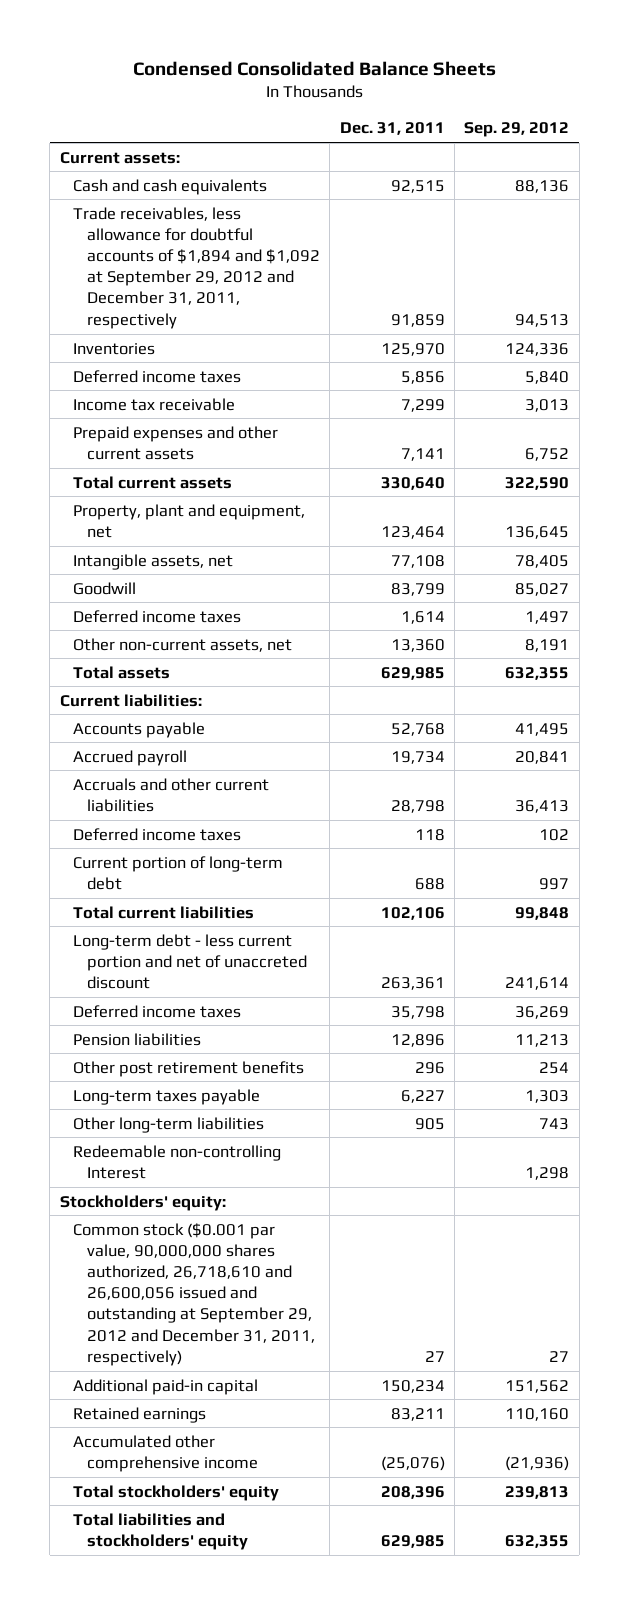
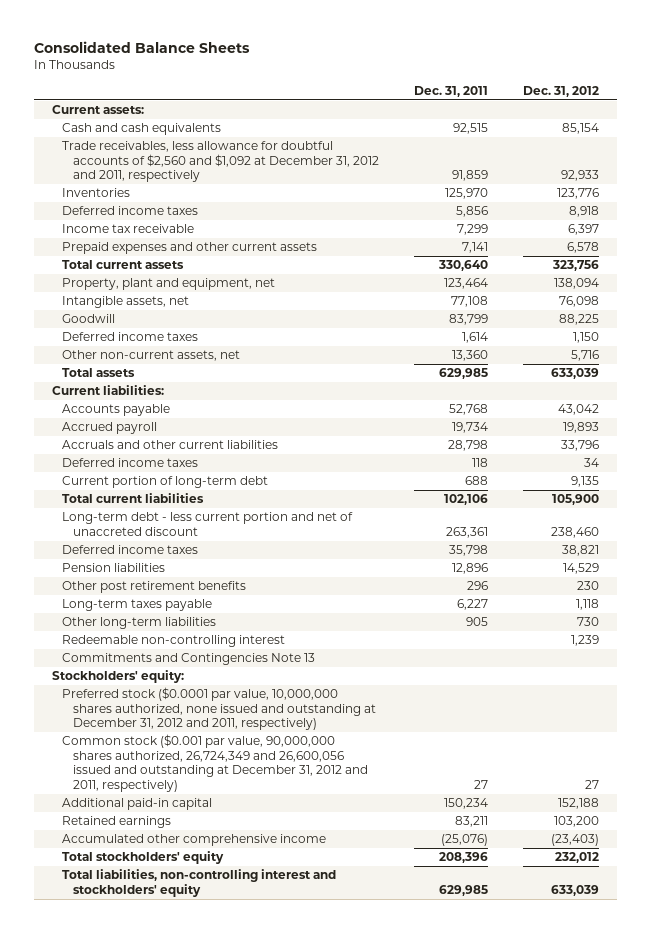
- Condensed Consolidated Balance Sheets
+ Consolidated Balance Sheets
- | Dec. 31, 2011 | Sep. 29, 2012
+ | Dec. 31, 2011 | Dec. 31, 2012
- Trade receivables, less allowance for doubtful accounts of $1,894 and $1,092 at September 29, 2012 and December 31, 2011, respectively | 91,859 | 94,513
+ Trade receivables, less allowance for doubtful accounts of $2,560 and $1,092 at December 31, 2012 and 2011, respectively | 91,859 | 92,933
- Redeemable non-controlling Interest | | 1,298
+ Redeemable non-controlling interest | | 1,239
+ Commitments and Contingencies Note 13
- Common stock ($0.001 par value, 90,000,000 shares authorized, 26,718,610 and 26,600,056 issued and outstanding at September 29, 2012 and December 31, 2011, respectively) | 27 | 27
+ Preferred stock ($0.0001 par value, 10,000,000 shares authorized, none issued and outstanding at December 31, 2012 and 2011, respectively)
+ Common stock ($0.001 par value, 90,000,000 shares authorized, 26,724,349 and 26,600,056 issued and outstanding at December 31, 2012 and 2011, respectively) | 27 | 27
- Total liabilities and stockholders' equity | 629,985 | 632,355
+ Total liabilities, non-controlling interest and stockholders' equity | 629,985 | 633,039

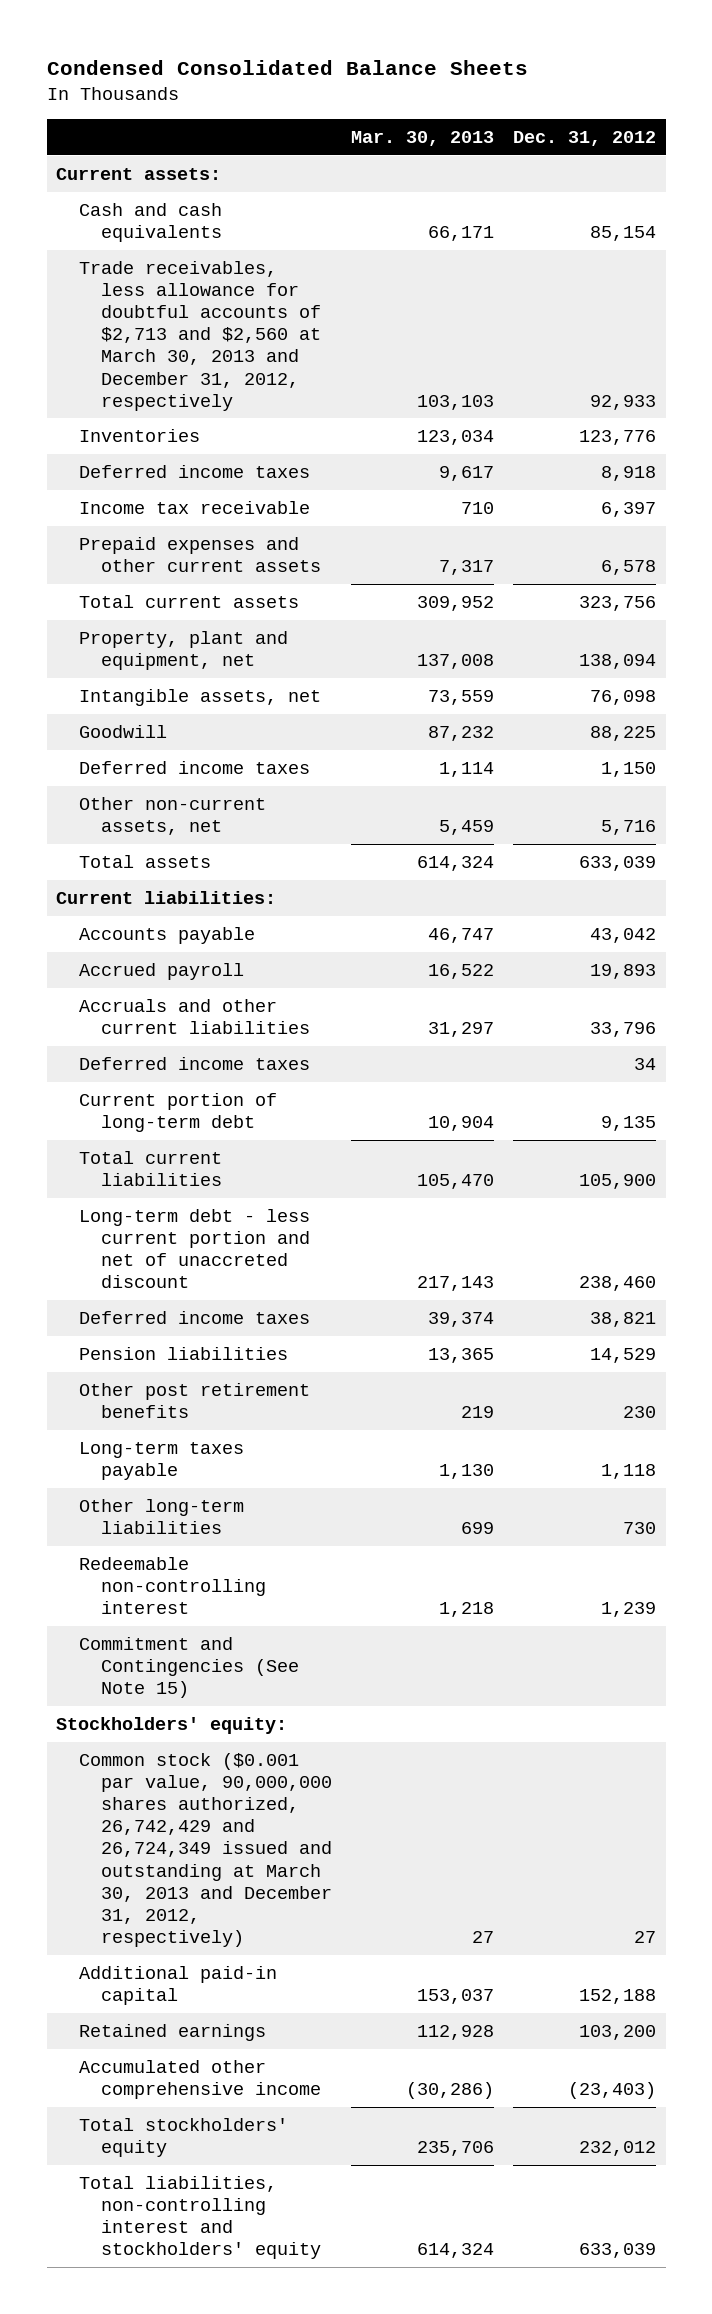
- Consolidated Balance Sheets
+ Condensed Consolidated Balance Sheets
- | Dec. 31, 2011 | Dec. 31, 2012
+ | Mar. 30, 2013 | Dec. 31, 2012
- Trade receivables, less allowance for doubtful accounts of $2,560 and $1,092 at December 31, 2012 and 2011, respectively | 91,859 | 92,933
+ Trade receivables, less allowance for doubtful accounts of $2,713 and $2,560 at March 30, 2013 and December 31, 2012, respectively | 103,103 | 92,933
- Commitments and Contingencies Note 13
+ Commitment and Contingencies (See Note 15)
- Preferred stock ($0.0001 par value, 10,000,000 shares authorized, none issued and outstanding at December 31, 2012 and 2011, respectively)
- Common stock ($0.001 par value, 90,000,000 shares authorized, 26,724,349 and 26,600,056 issued and outstanding at December 31, 2012 and 2011, respectively) | 27 | 27
+ Common stock ($0.001 par value, 90,000,000 shares authorized, 26,742,429 and 26,724,349 issued and outstanding at March 30, 2013 and December 31, 2012, respectively) | 27 | 27

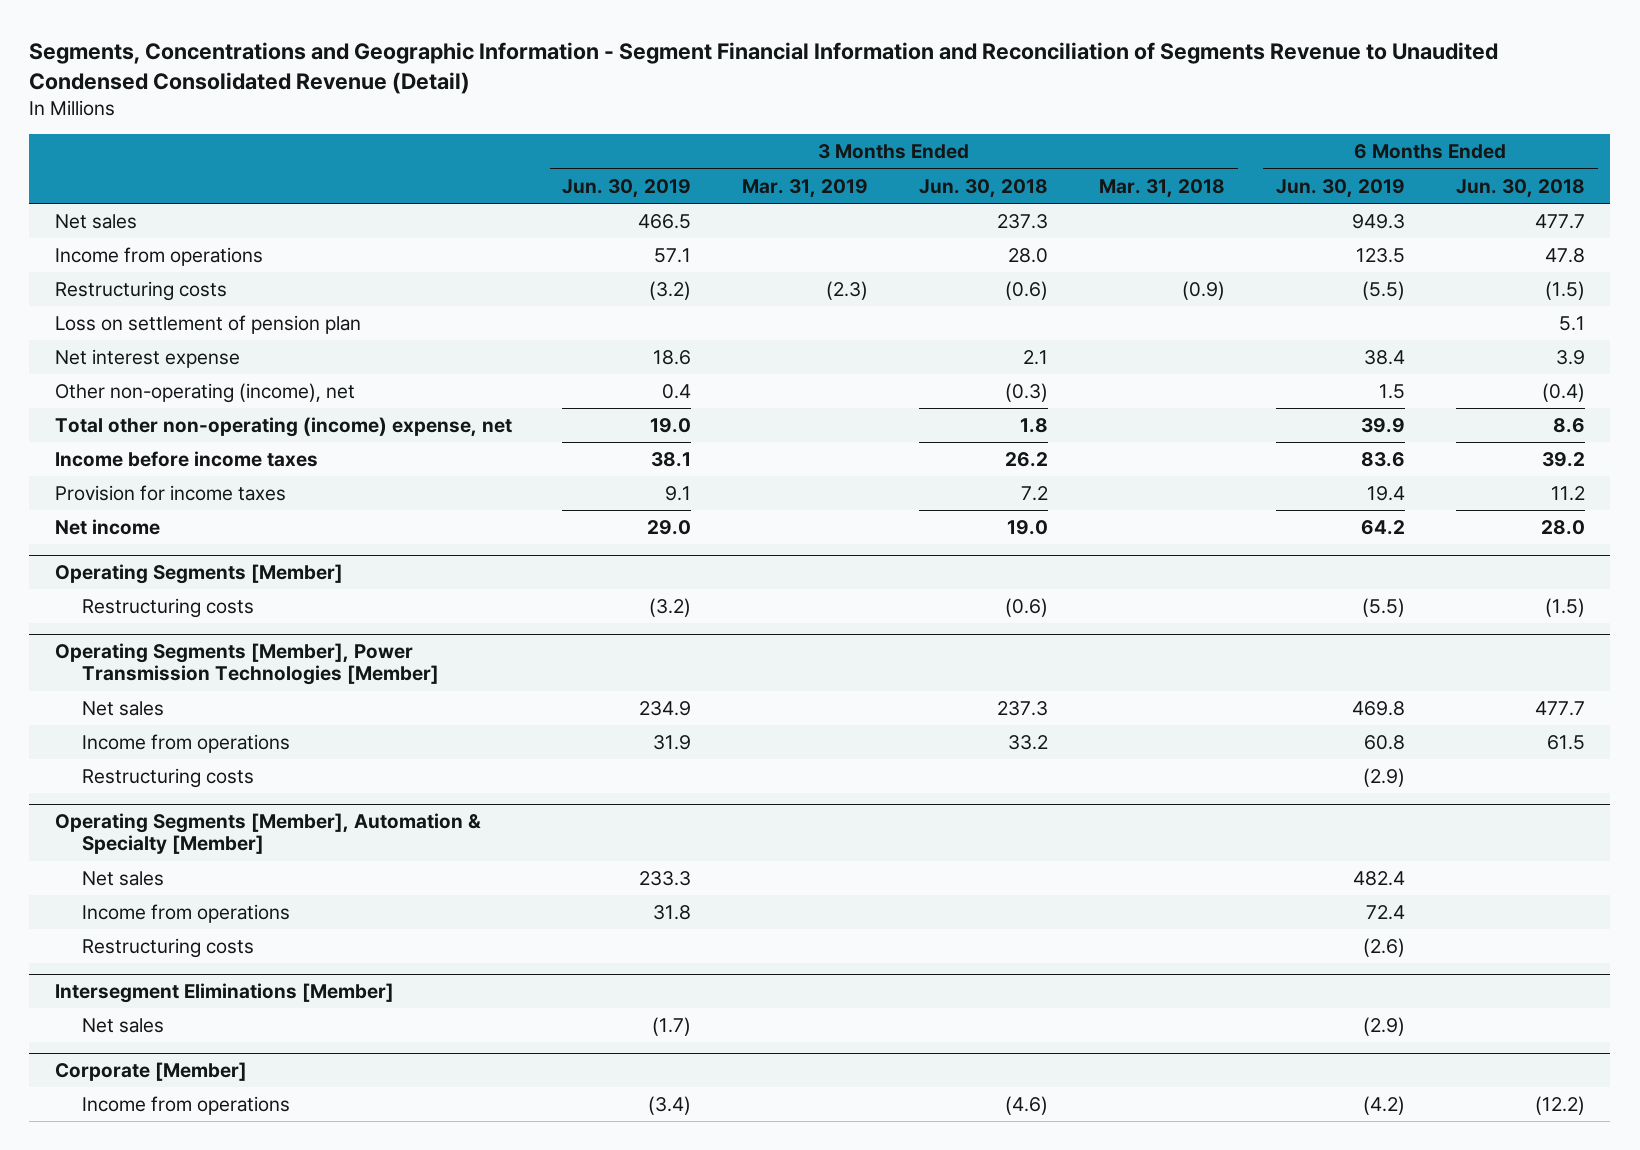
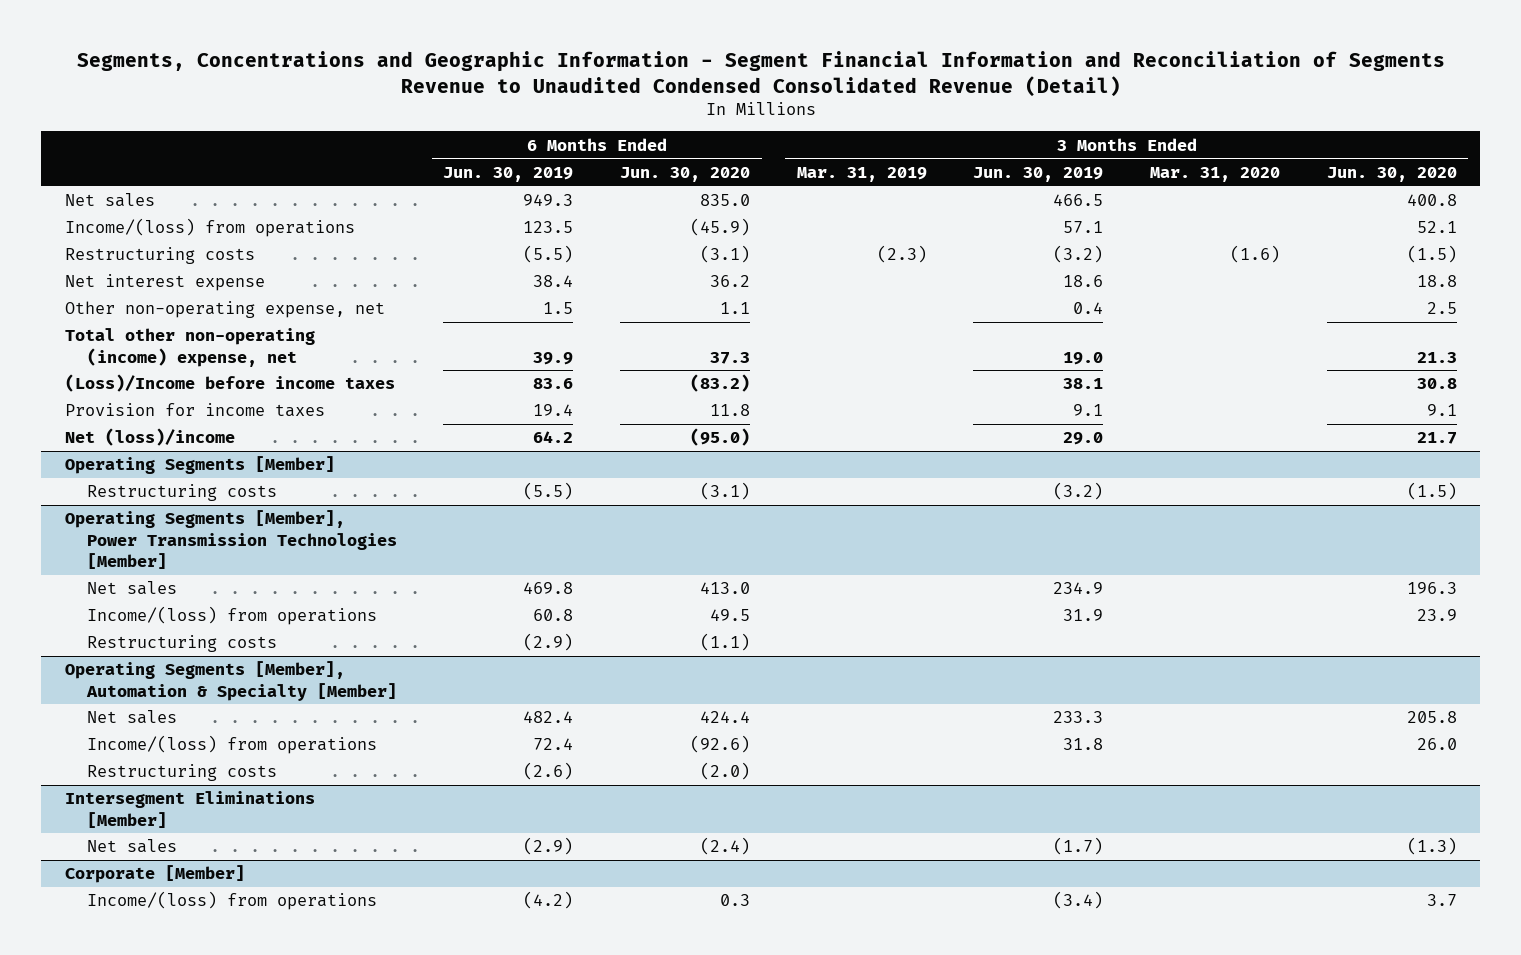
- | 3 Months Ended Jun. 30, 2019 | 3 Months Ended Mar. 31, 2019 | 3 Months Ended Jun. 30, 2018 | 3 Months Ended Mar. 31, 2018 | 6 Months Ended Jun. 30, 2019 | 6 Months Ended Jun. 30, 2018
+ | 6 Months Ended Jun. 30, 2019 | 6 Months Ended Jun. 30, 2020 | 3 Months Ended Mar. 31, 2019 | 3 Months Ended Jun. 30, 2019 | 3 Months Ended Mar. 31, 2020 | 3 Months Ended Jun. 30, 2020
- Income from operations | 57.1 | | 28.0 | | 123.5 | 47.8
+ Income/(loss) from operations | 123.5 | (45.9) | | 57.1 | | 52.1
- Loss on settlement of pension plan | | | | | | 5.1
- Other non-operating (income), net | 0.4 | | (0.3) | | 1.5 | (0.4)
+ Other non-operating expense, net | 1.5 | 1.1 | | 0.4 | | 2.5
- Income before income taxes | 38.1 | | 26.2 | | 83.6 | 39.2
+ (Loss)/Income before income taxes | 83.6 | (83.2) | | 38.1 | | 30.8
- Net income | 29.0 | | 19.0 | | 64.2 | 28.0
+ Net (loss)/income | 64.2 | (95.0) | | 29.0 | | 21.7
@ Operating Segments [Member], Power Transmission Technologies [Member]
- Income from operations | 31.9 | | 33.2 | | 60.8 | 61.5
+ Income/(loss) from operations | 60.8 | 49.5 | | 31.9 | | 23.9
@ Operating Segments [Member], Automation & Specialty [Member]
- Income from operations | 31.8 | | | | 72.4 |
+ Income/(loss) from operations | 72.4 | (92.6) | | 31.8 | | 26.0
@ Corporate [Member]
- Income from operations | (3.4) | | (4.6) | | (4.2) | (12.2)
+ Income/(loss) from operations | (4.2) | 0.3 | | (3.4) | | 3.7

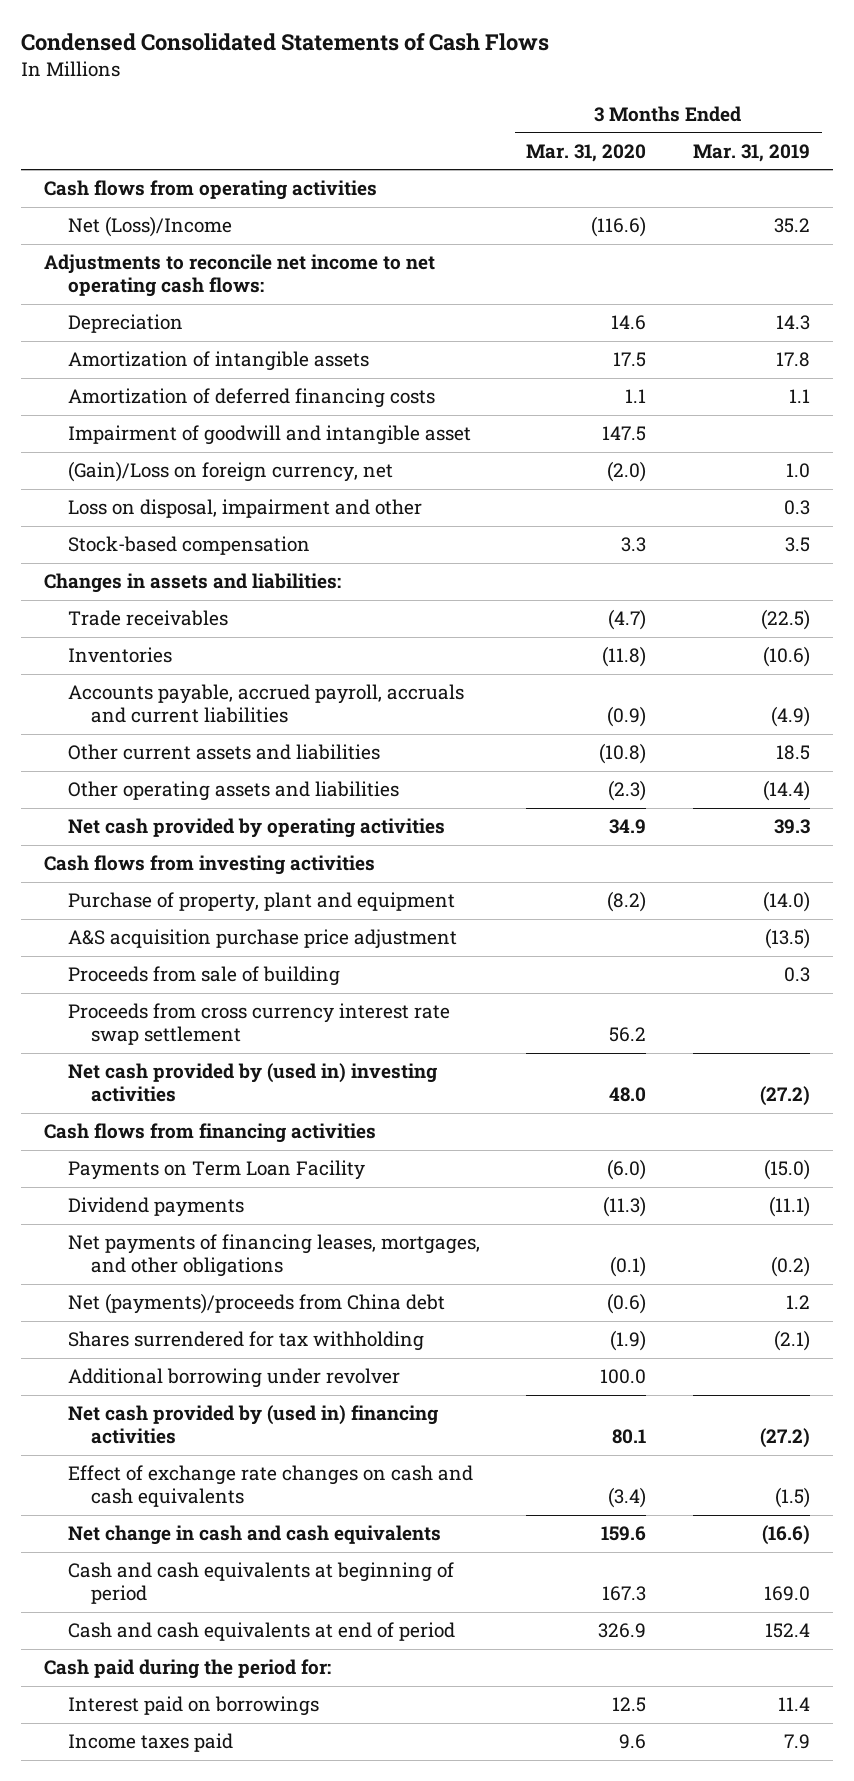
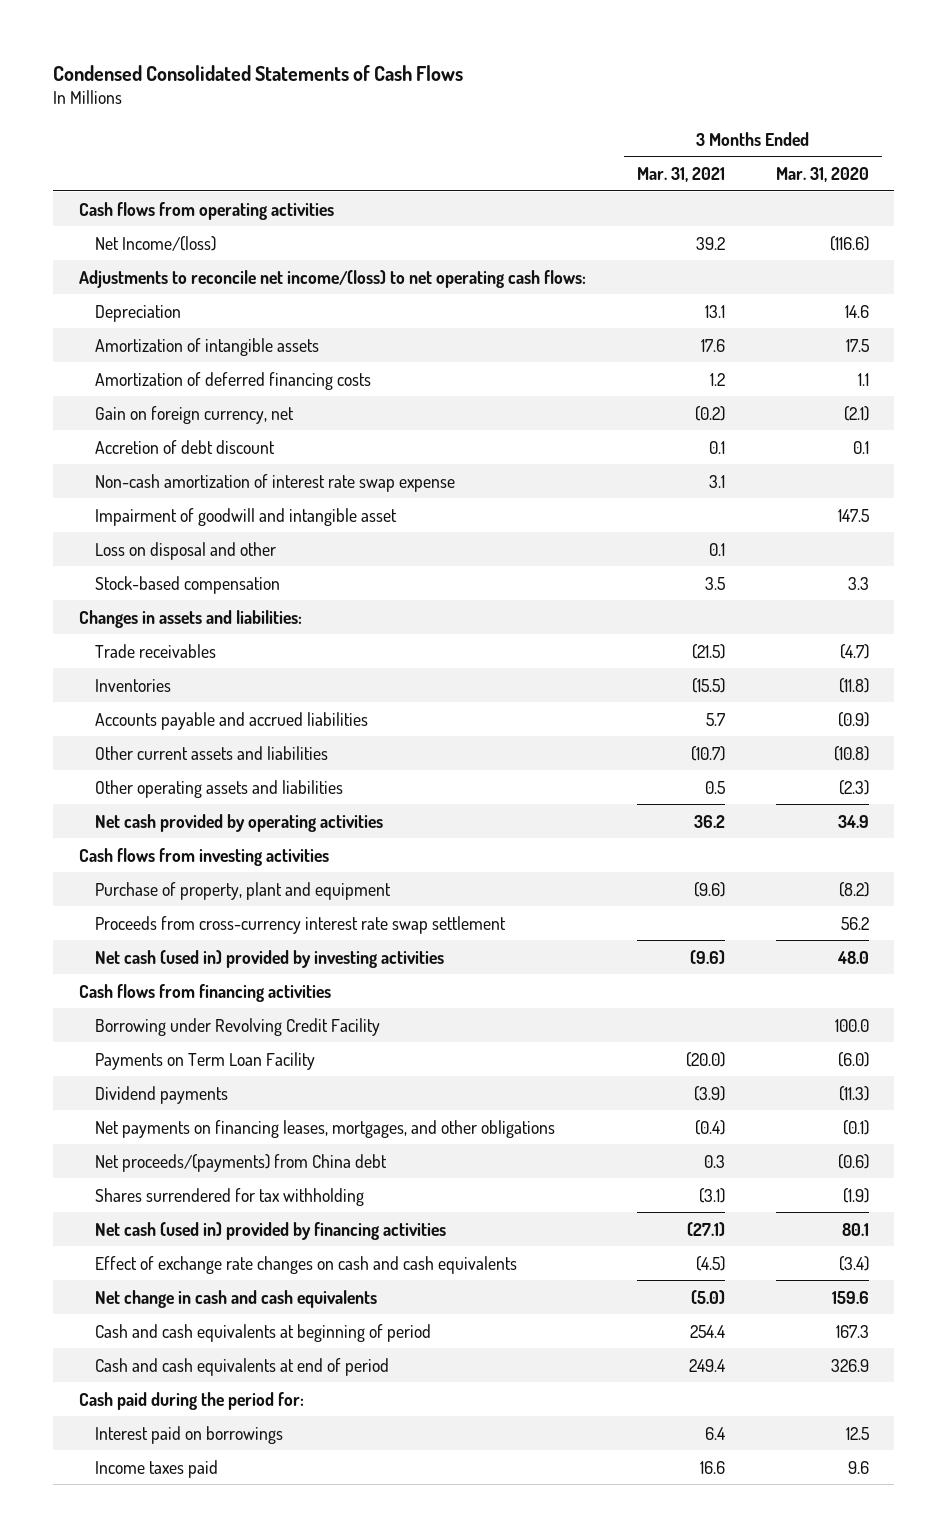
- | 3 Months Ended Mar. 31, 2020 | 3 Months Ended Mar. 31, 2019
+ | 3 Months Ended Mar. 31, 2021 | 3 Months Ended Mar. 31, 2020
- Net (Loss)/Income | (116.6) | 35.2
- Adjustments to reconcile net income to net operating cash flows:
+ Net Income/(loss) | 39.2 | (116.6)
+ Adjustments to reconcile net income/(loss) to net operating cash flows:
+ Gain on foreign currency, net | (0.2) | (2.1)
+ Accretion of debt discount | 0.1 | 0.1
+ Non-cash amortization of interest rate swap expense | 3.1 |
- (Gain)/Loss on foreign currency, net | (2.0) | 1.0
- Loss on disposal, impairment and other | | 0.3
+ Loss on disposal and other | 0.1 |
- Accounts payable, accrued payroll, accruals and current liabilities | (0.9) | (4.9)
+ Accounts payable and accrued liabilities | 5.7 | (0.9)
- A&S acquisition purchase price adjustment | | (13.5)
- Proceeds from sale of building | | 0.3
- Proceeds from cross currency interest rate swap settlement | 56.2 |
- Net cash provided by (used in) investing activities | 48.0 | (27.2)
+ Proceeds from cross-currency interest rate swap settlement | | 56.2
+ Net cash (used in) provided by investing activities | (9.6) | 48.0
+ Borrowing under Revolving Credit Facility | | 100.0
- Net payments of financing leases, mortgages, and other obligations | (0.1) | (0.2)
- Net (payments)/proceeds from China debt | (0.6) | 1.2
+ Net payments on financing leases, mortgages, and other obligations | (0.4) | (0.1)
+ Net proceeds/(payments) from China debt | 0.3 | (0.6)
- Additional borrowing under revolver | 100.0 |
- Net cash provided by (used in) financing activities | 80.1 | (27.2)
+ Net cash (used in) provided by financing activities | (27.1) | 80.1

